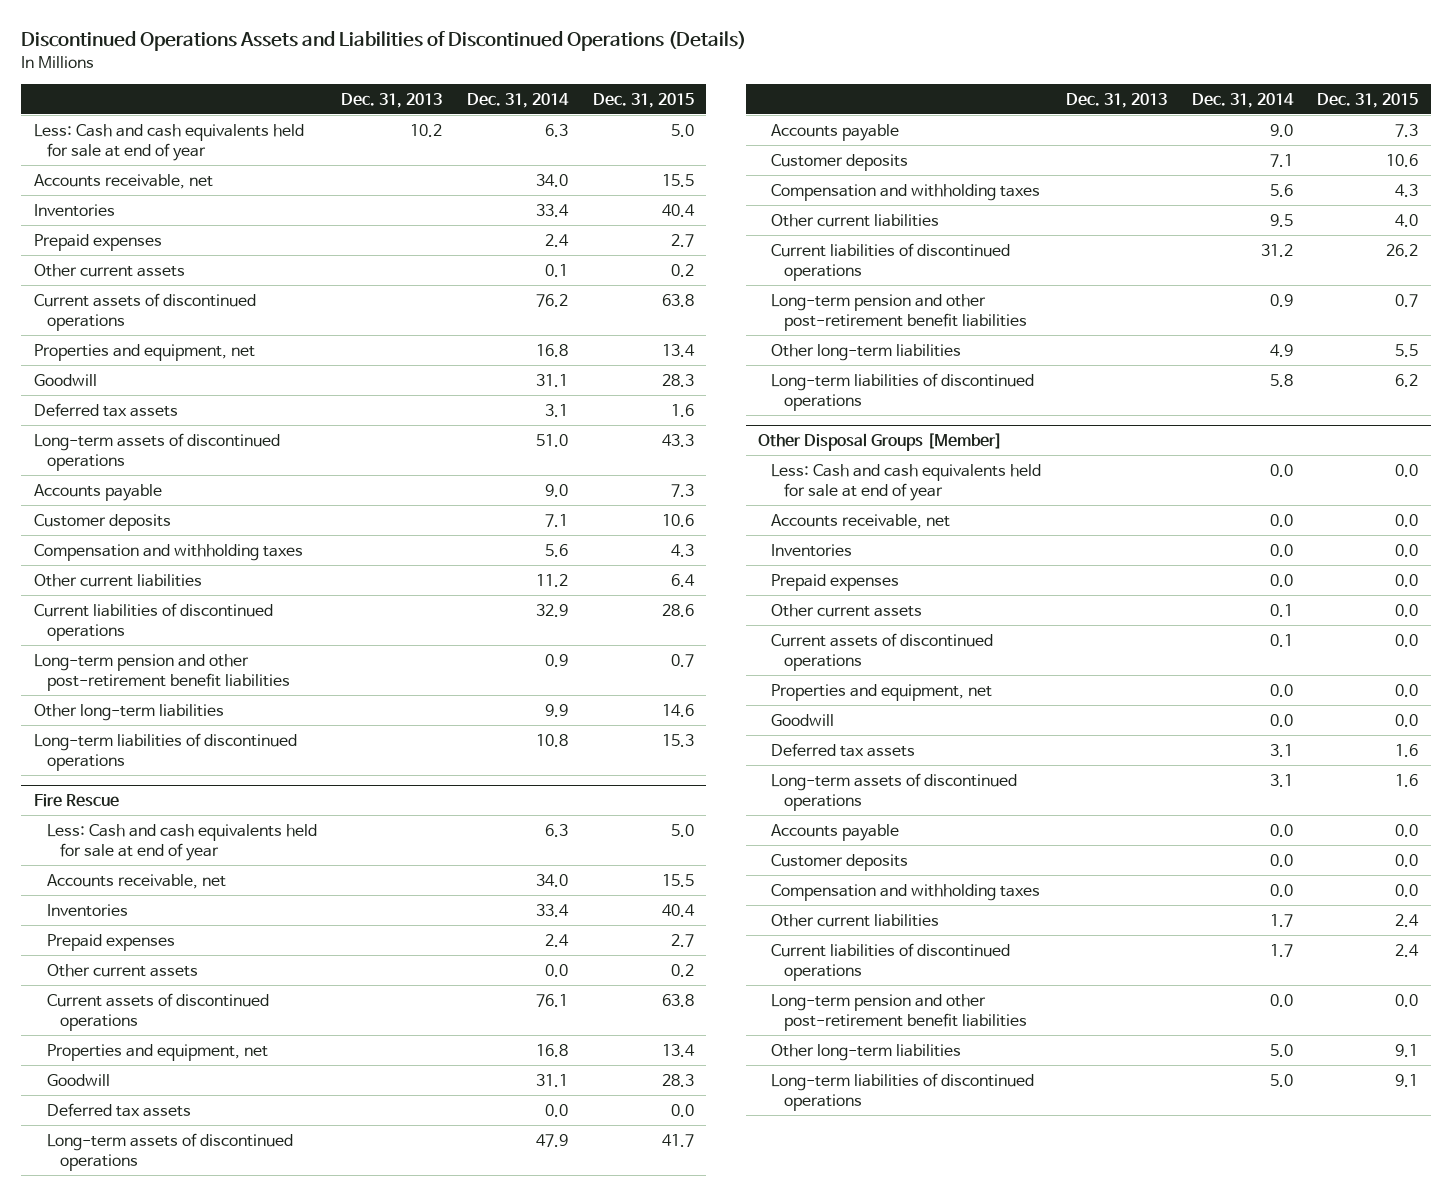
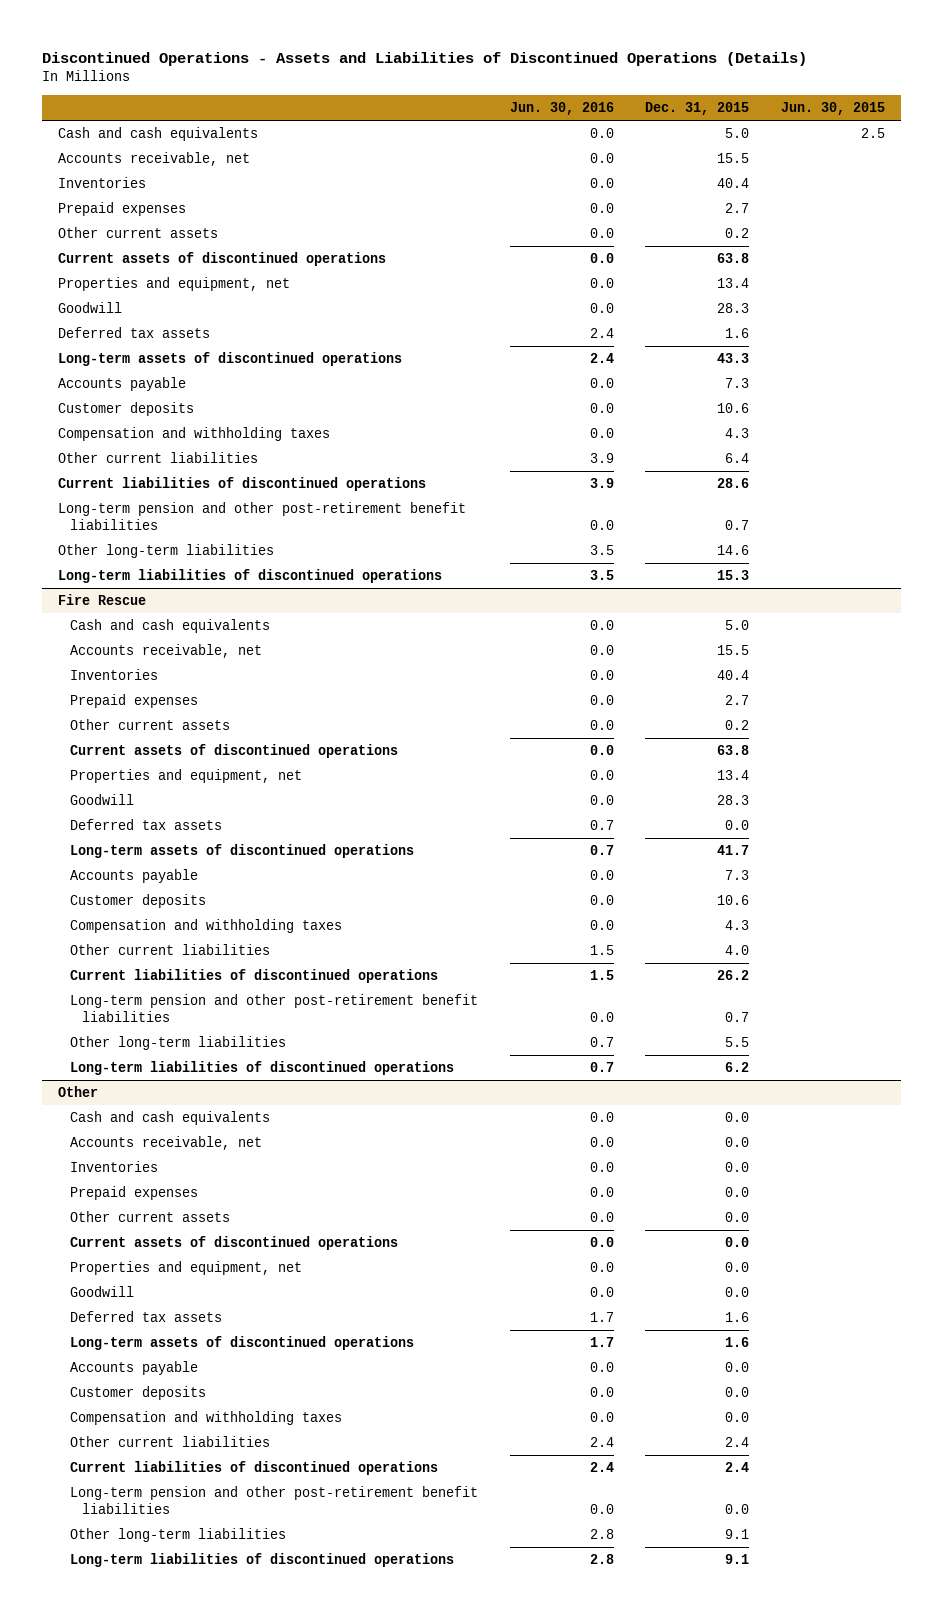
- Discontinued Operations Assets and Liabilities of Discontinued Operations (Details)
+ Discontinued Operations - Assets and Liabilities of Discontinued Operations (Details)
- | Dec. 31, 2013 | Dec. 31, 2014 | Dec. 31, 2015
+ | Jun. 30, 2016 | Dec. 31, 2015 | Jun. 30, 2015
- Less: Cash and cash equivalents held for sale at end of year | 10.2 | 6.3 | 5.0
+ Cash and cash equivalents | 0.0 | 5.0 | 2.5
@ Fire Rescue
- Less: Cash and cash equivalents held for sale at end of year | | 6.3 | 5.0
+ Cash and cash equivalents | 0.0 | 5.0 |
- Other Disposal Groups [Member]
- Less: Cash and cash equivalents held for sale at end of year | | 0.0 | 0.0
+ Other
+ Cash and cash equivalents | 0.0 | 0.0 |

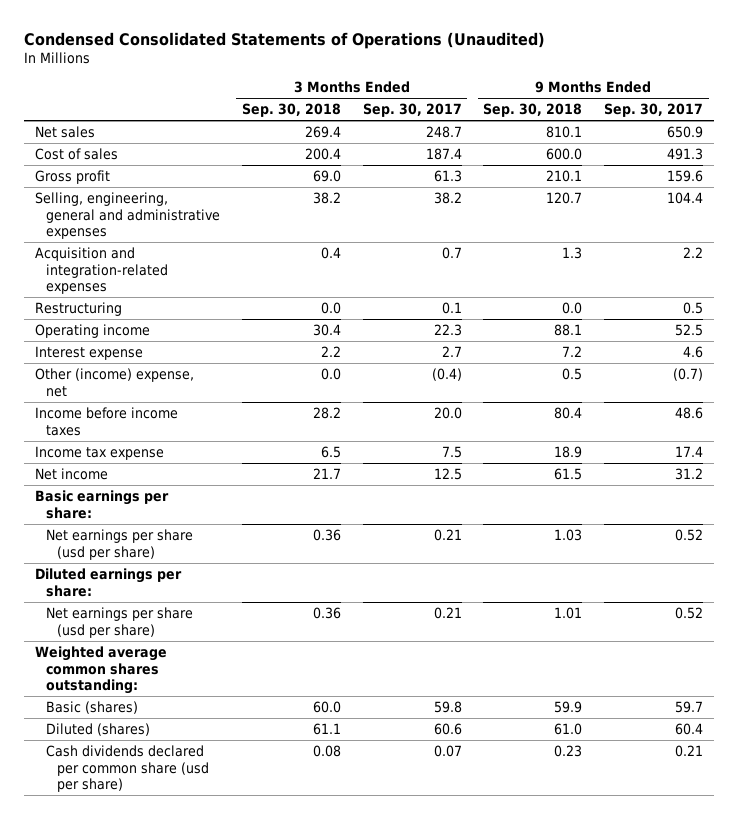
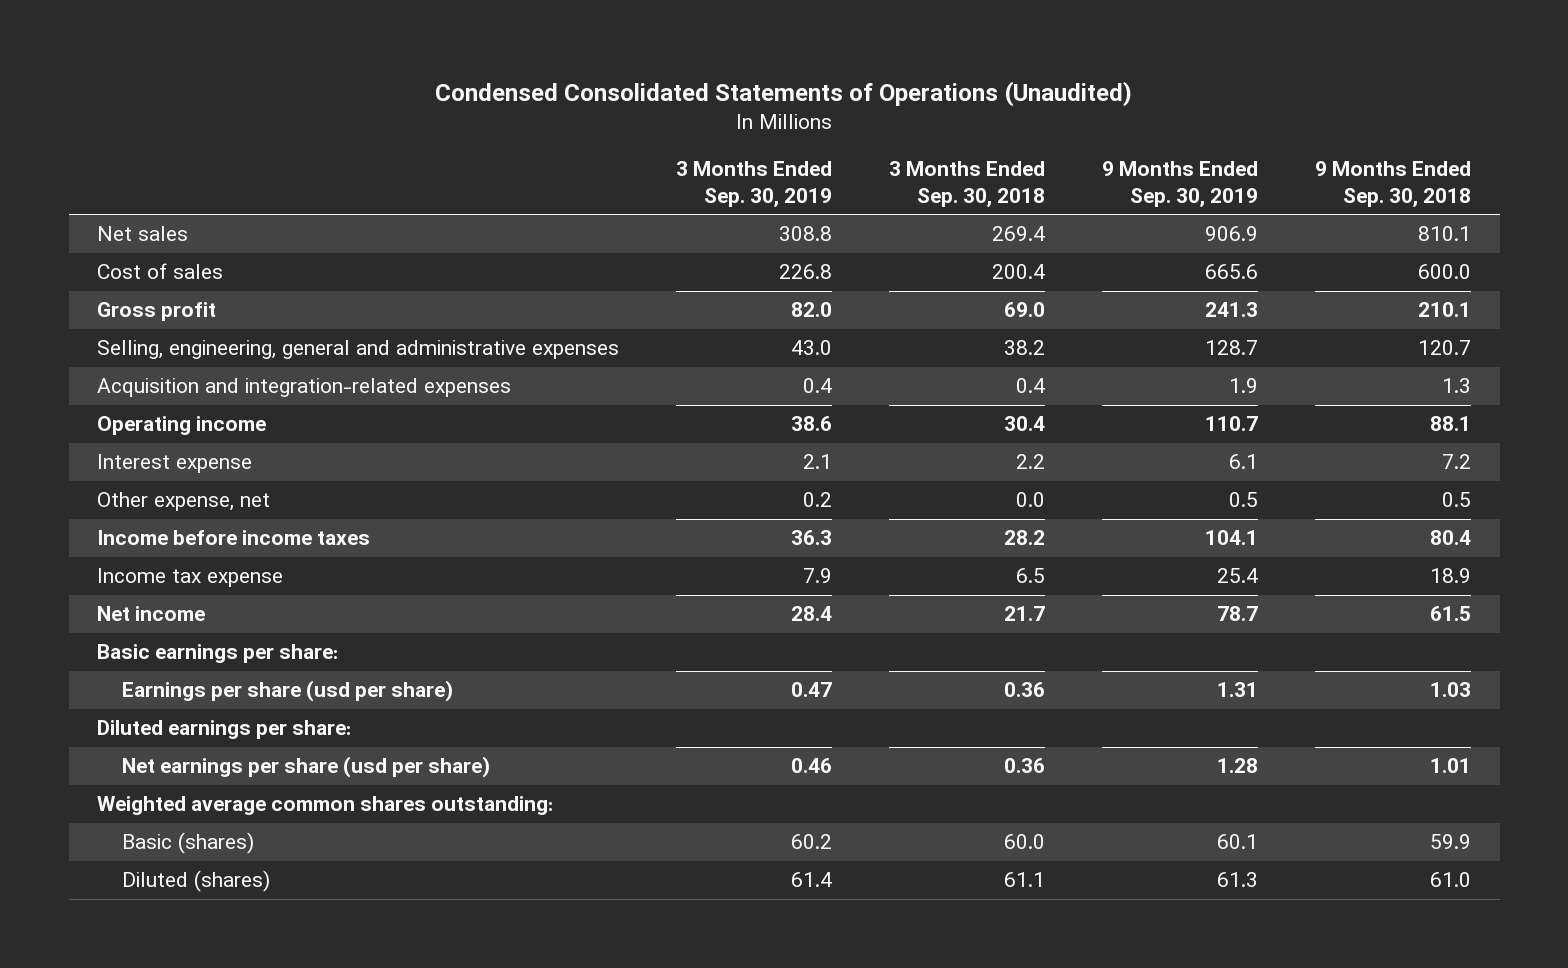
- | 3 Months Ended Sep. 30, 2018 | 3 Months Ended Sep. 30, 2017 | 9 Months Ended Sep. 30, 2018 | 9 Months Ended Sep. 30, 2017
+ | 3 Months Ended Sep. 30, 2019 | 3 Months Ended Sep. 30, 2018 | 9 Months Ended Sep. 30, 2019 | 9 Months Ended Sep. 30, 2018
- Restructuring | 0.0 | 0.1 | 0.0 | 0.5
- Other (income) expense, net | 0.0 | (0.4) | 0.5 | (0.7)
+ Other expense, net | 0.2 | 0.0 | 0.5 | 0.5
- Net earnings per share (usd per share) | 0.36 | 0.21 | 1.03 | 0.52
+ Earnings per share (usd per share) | 0.47 | 0.36 | 1.31 | 1.03
- Cash dividends declared per common share (usd per share) | 0.08 | 0.07 | 0.23 | 0.21

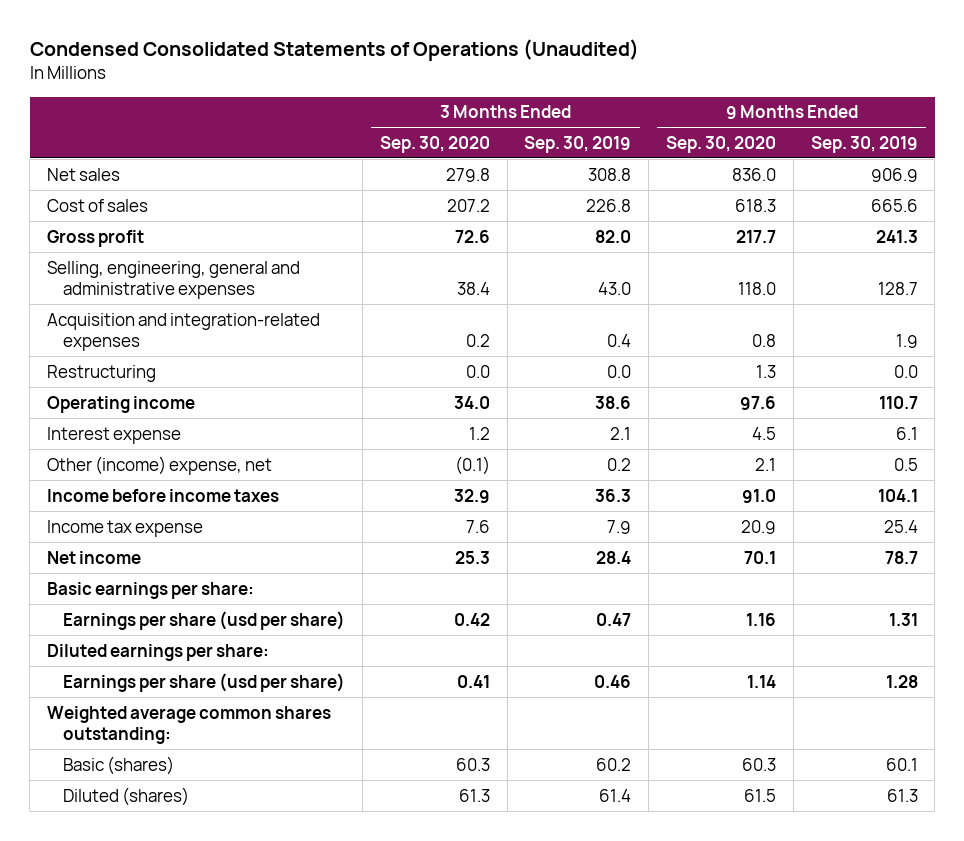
- | 3 Months Ended Sep. 30, 2019 | 3 Months Ended Sep. 30, 2018 | 9 Months Ended Sep. 30, 2019 | 9 Months Ended Sep. 30, 2018
+ | 3 Months Ended Sep. 30, 2020 | 3 Months Ended Sep. 30, 2019 | 9 Months Ended Sep. 30, 2020 | 9 Months Ended Sep. 30, 2019
+ Restructuring | 0.0 | 0.0 | 1.3 | 0.0
- Other expense, net | 0.2 | 0.0 | 0.5 | 0.5
+ Other (income) expense, net | (0.1) | 0.2 | 2.1 | 0.5
- Net earnings per share (usd per share) | 0.46 | 0.36 | 1.28 | 1.01
+ Earnings per share (usd per share) | 0.41 | 0.46 | 1.14 | 1.28

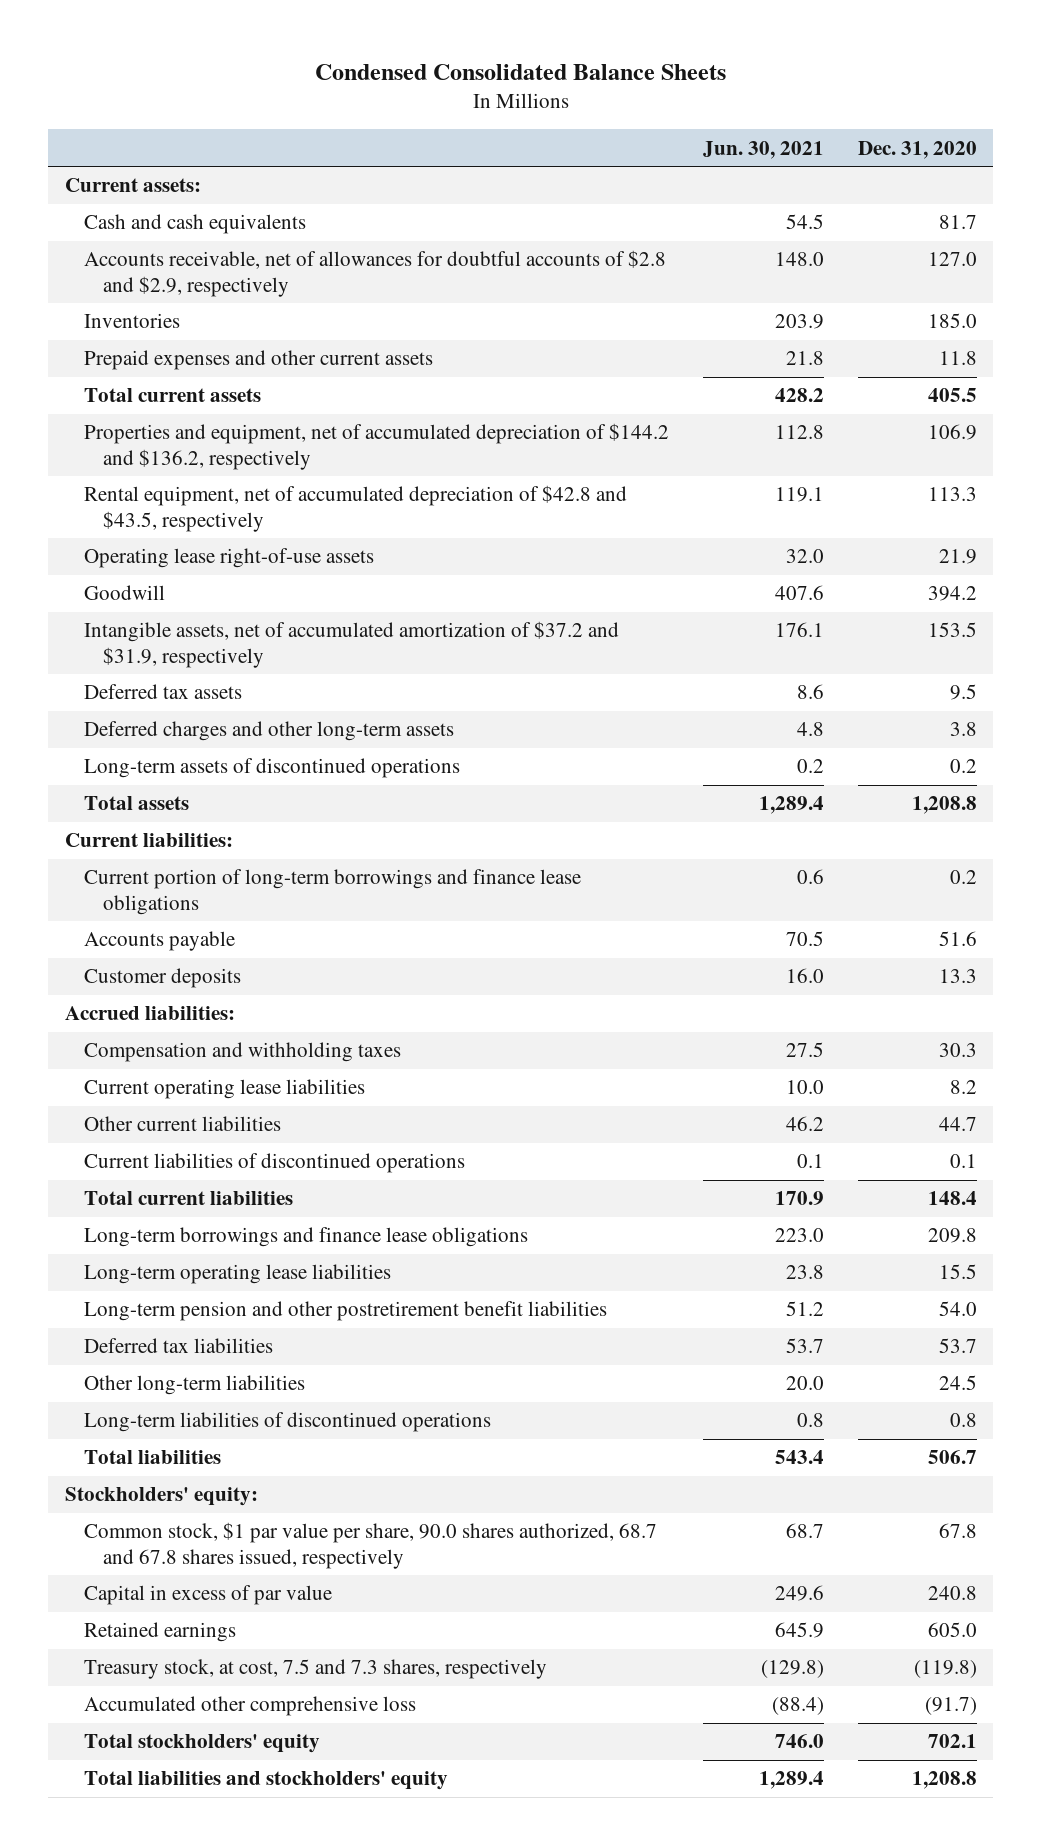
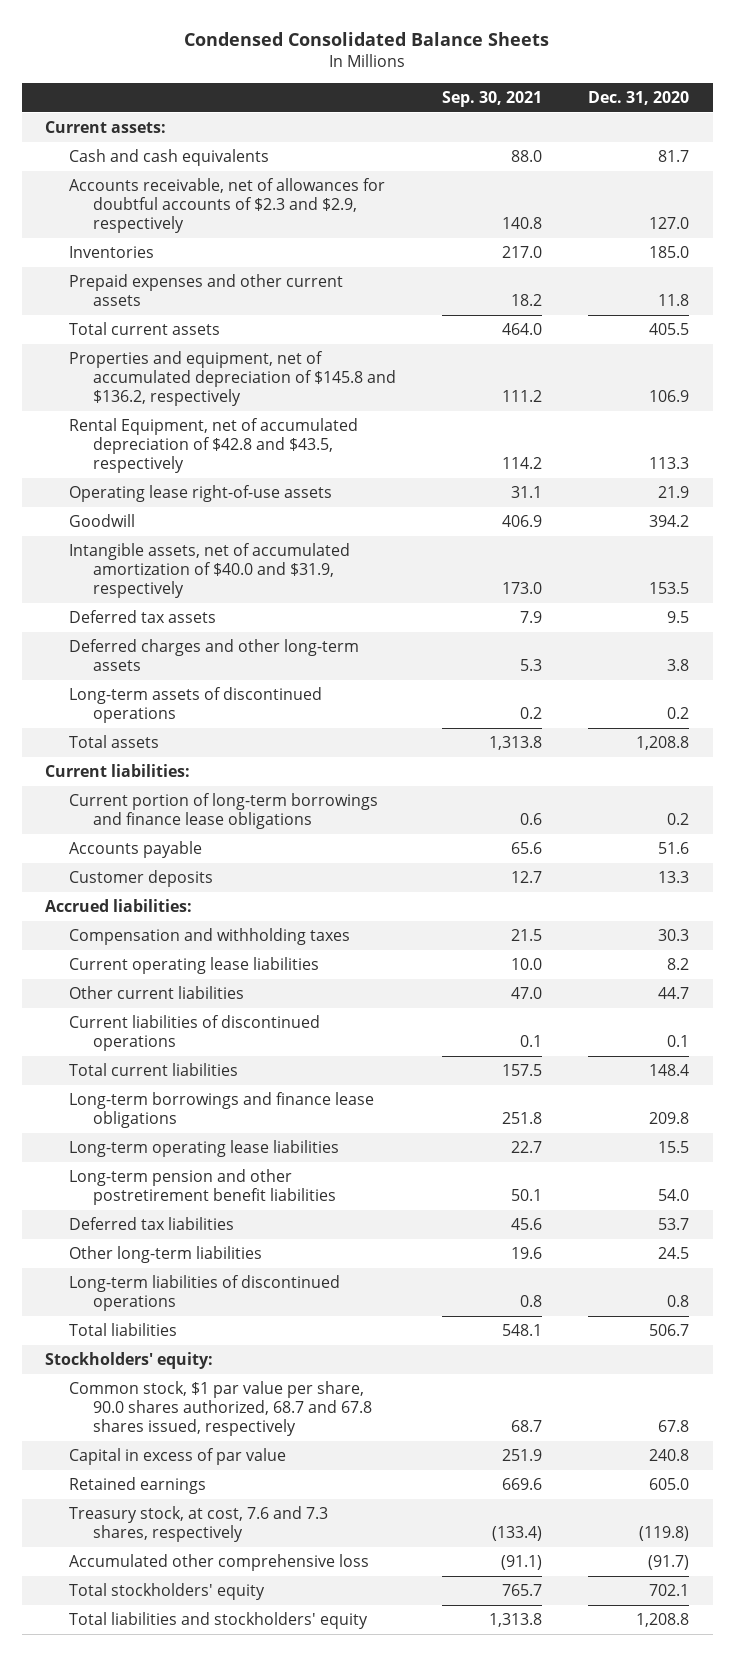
- | Jun. 30, 2021 | Dec. 31, 2020
+ | Sep. 30, 2021 | Dec. 31, 2020
- Accounts receivable, net of allowances for doubtful accounts of $2.8 and $2.9, respectively | 148.0 | 127.0
+ Accounts receivable, net of allowances for doubtful accounts of $2.3 and $2.9, respectively | 140.8 | 127.0
- Properties and equipment, net of accumulated depreciation of $144.2 and $136.2, respectively | 112.8 | 106.9
- Rental equipment, net of accumulated depreciation of $42.8 and $43.5, respectively | 119.1 | 113.3
+ Properties and equipment, net of accumulated depreciation of $145.8 and $136.2, respectively | 111.2 | 106.9
+ Rental Equipment, net of accumulated depreciation of $42.8 and $43.5, respectively | 114.2 | 113.3
- Intangible assets, net of accumulated amortization of $37.2 and $31.9, respectively | 176.1 | 153.5
+ Intangible assets, net of accumulated amortization of $40.0 and $31.9, respectively | 173.0 | 153.5
- Treasury stock, at cost, 7.5 and 7.3 shares, respectively | (129.8) | (119.8)
+ Treasury stock, at cost, 7.6 and 7.3 shares, respectively | (133.4) | (119.8)

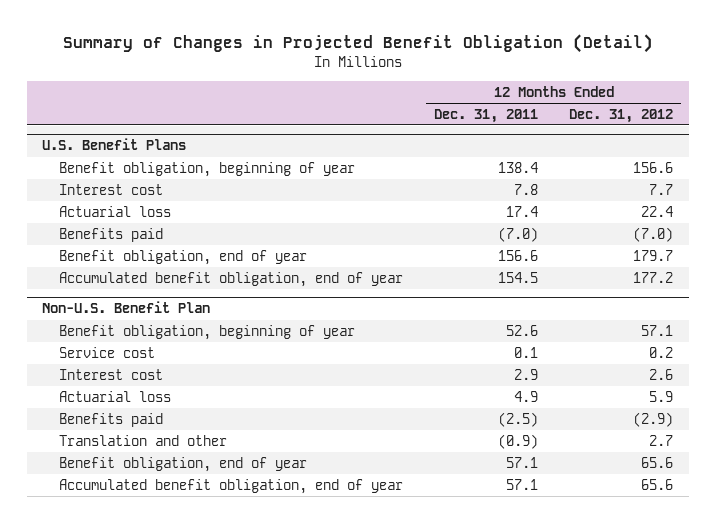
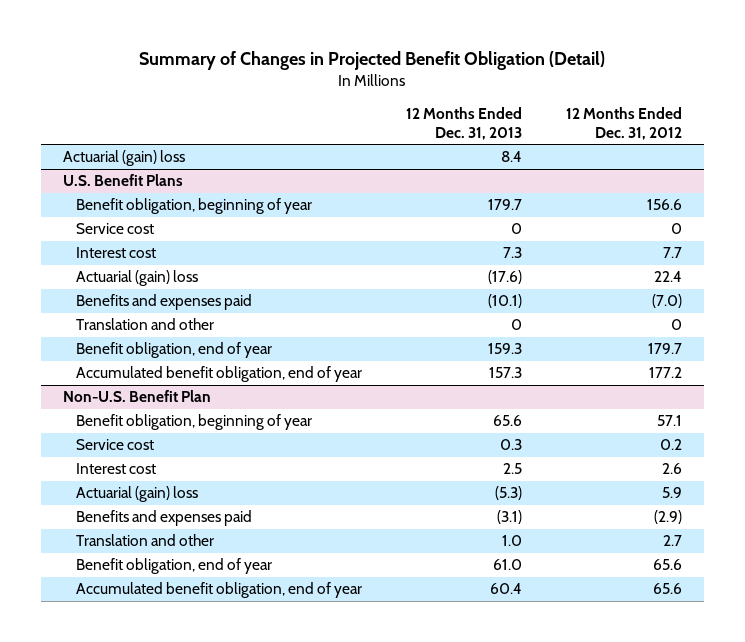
- | 12 Months Ended Dec. 31, 2011 | 12 Months Ended Dec. 31, 2012
+ | 12 Months Ended Dec. 31, 2013 | 12 Months Ended Dec. 31, 2012
+ Actuarial (gain) loss | 8.4 |
@ U.S. Benefit Plans
+ Service cost | 0 | 0
- Actuarial loss | 17.4 | 22.4
- Benefits paid | (7.0) | (7.0)
+ Actuarial (gain) loss | (17.6) | 22.4
+ Benefits and expenses paid | (10.1) | (7.0)
+ Translation and other | 0 | 0
@ Non-U.S. Benefit Plan
- Actuarial loss | 4.9 | 5.9
- Benefits paid | (2.5) | (2.9)
+ Actuarial (gain) loss | (5.3) | 5.9
+ Benefits and expenses paid | (3.1) | (2.9)

